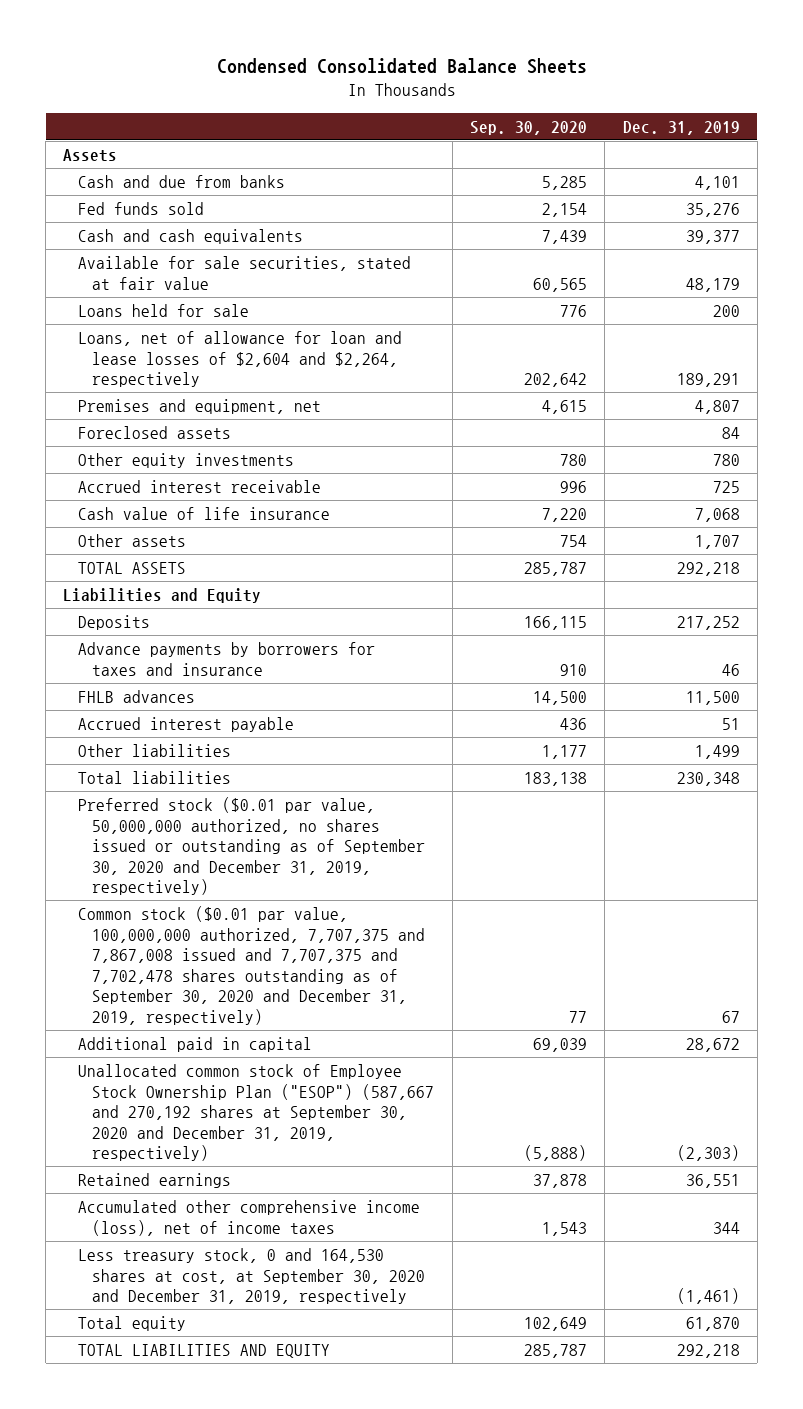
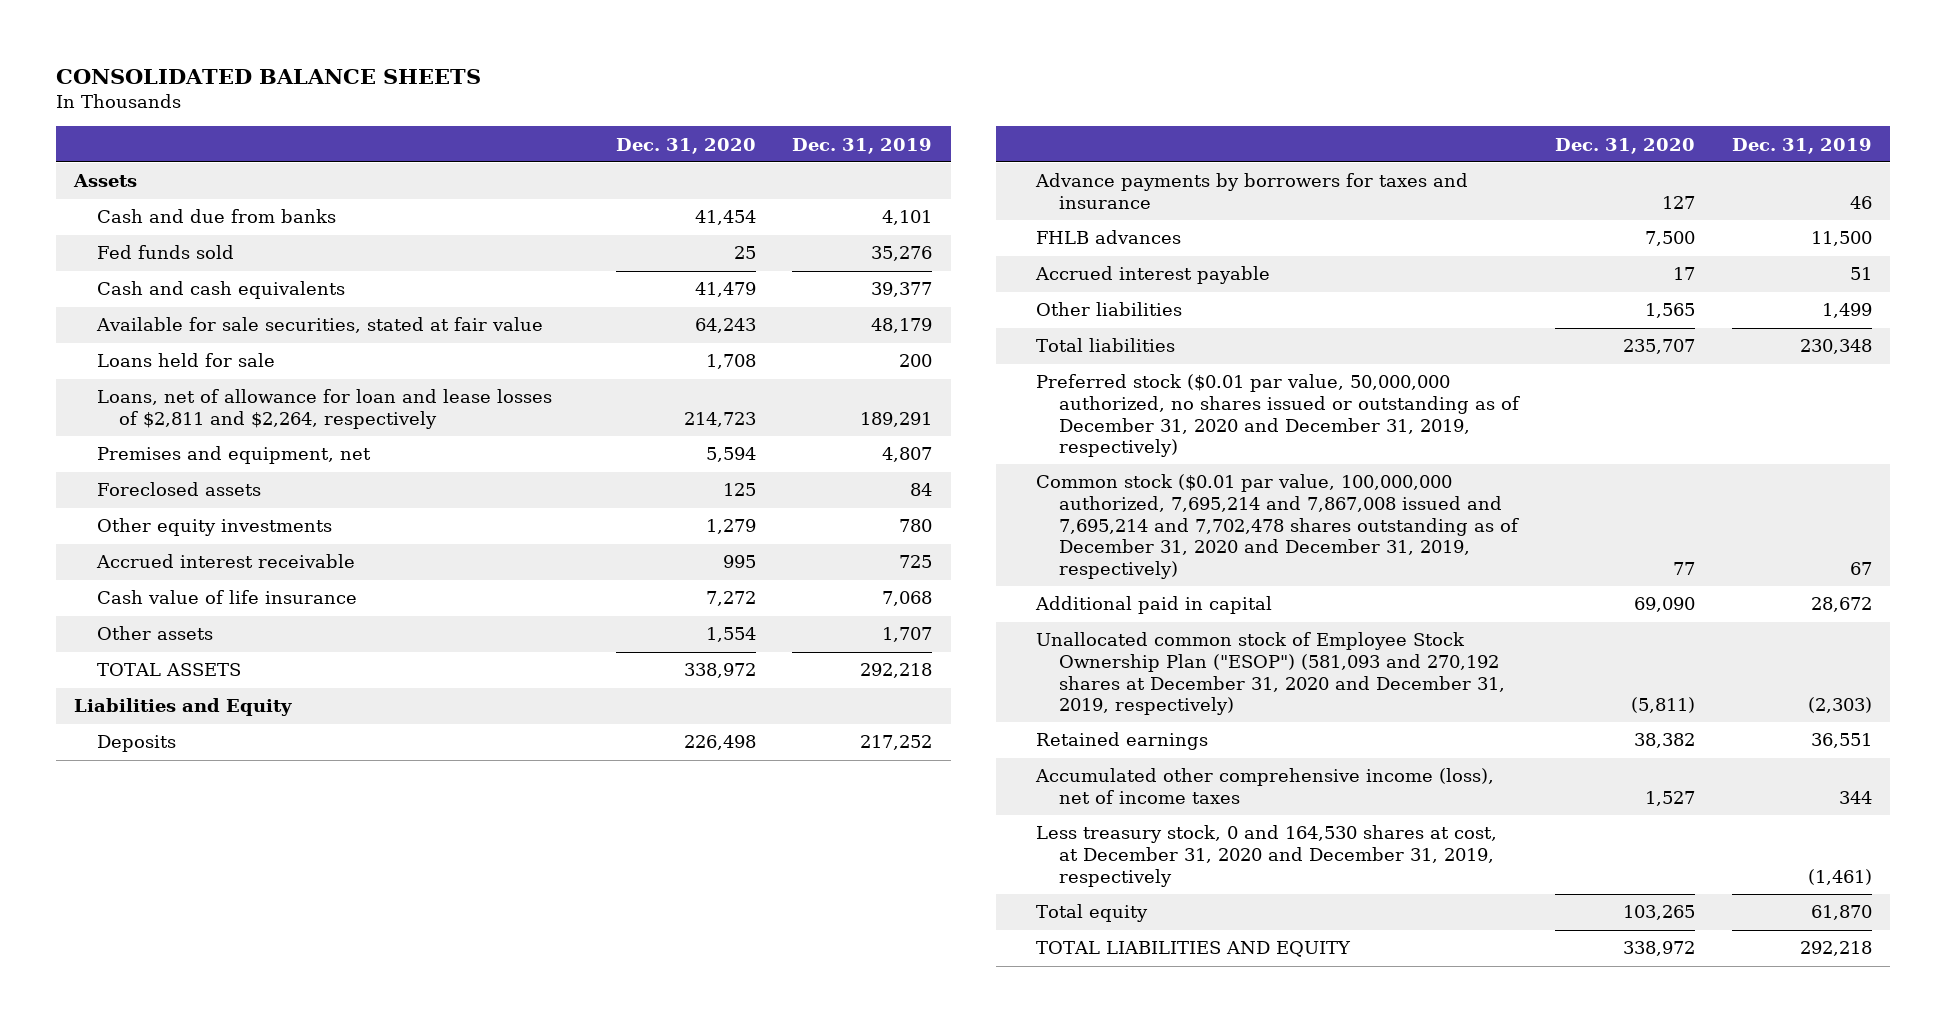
- Condensed Consolidated Balance Sheets
+ CONSOLIDATED BALANCE SHEETS
- | Sep. 30, 2020 | Dec. 31, 2019
+ | Dec. 31, 2020 | Dec. 31, 2019
- Loans, net of allowance for loan and lease losses of $2,604 and $2,264, respectively | 202,642 | 189,291
+ Loans, net of allowance for loan and lease losses of $2,811 and $2,264, respectively | 214,723 | 189,291
- Preferred stock ($0.01 par value, 50,000,000 authorized, no shares issued or outstanding as of September 30, 2020 and December 31, 2019, respectively)
- Common stock ($0.01 par value, 100,000,000 authorized, 7,707,375 and 7,867,008 issued and 7,707,375 and 7,702,478 shares outstanding as of September 30, 2020 and December 31, 2019, respectively) | 77 | 67
+ Preferred stock ($0.01 par value, 50,000,000 authorized, no shares issued or outstanding as of December 31, 2020 and December 31, 2019, respectively)
+ Common stock ($0.01 par value, 100,000,000 authorized, 7,695,214 and 7,867,008 issued and 7,695,214 and 7,702,478 shares outstanding as of December 31, 2020 and December 31, 2019, respectively) | 77 | 67
- Unallocated common stock of Employee Stock Ownership Plan ("ESOP") (587,667 and 270,192 shares at September 30, 2020 and December 31, 2019, respectively) | (5,888) | (2,303)
+ Unallocated common stock of Employee Stock Ownership Plan ("ESOP") (581,093 and 270,192 shares at December 31, 2020 and December 31, 2019, respectively) | (5,811) | (2,303)
- Less treasury stock, 0 and 164,530 shares at cost, at September 30, 2020 and December 31, 2019, respectively | | (1,461)
+ Less treasury stock, 0 and 164,530 shares at cost, at December 31, 2020 and December 31, 2019, respectively | | (1,461)

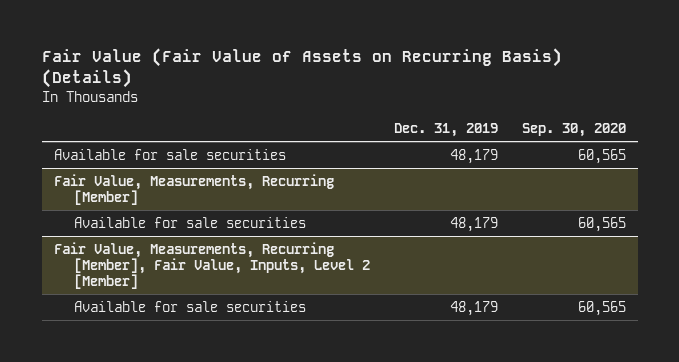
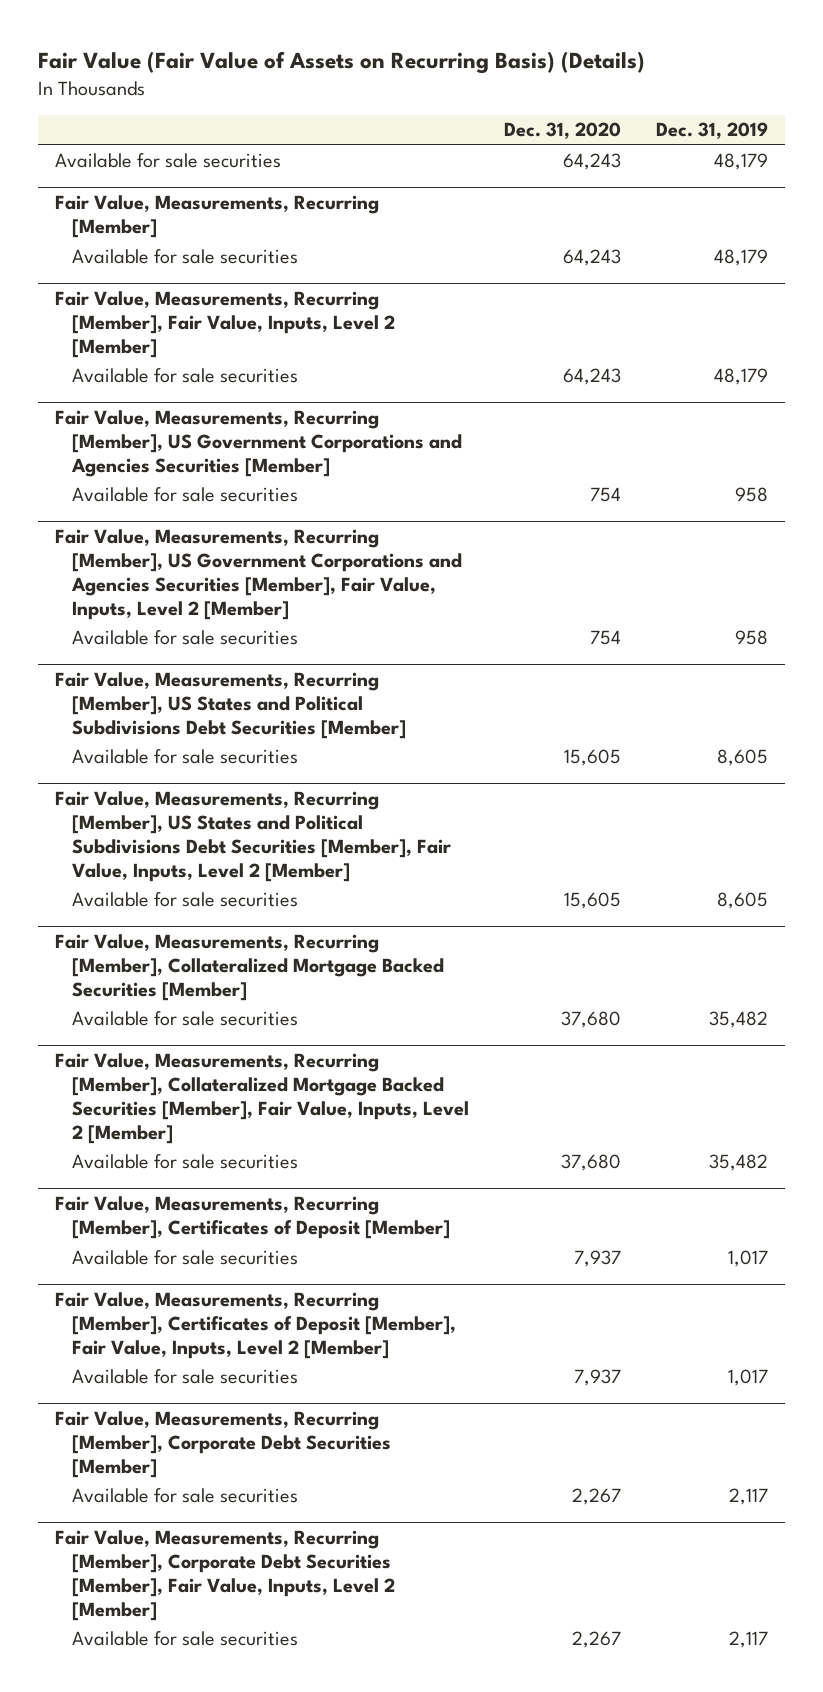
- | Dec. 31, 2019 | Sep. 30, 2020
+ | Dec. 31, 2020 | Dec. 31, 2019
+ Fair Value, Measurements, Recurring [Member], US Government Corporations and Agencies Securities [Member]
+ Available for sale securities | 754 | 958
+ Fair Value, Measurements, Recurring [Member], US Government Corporations and Agencies Securities [Member], Fair Value, Inputs, Level 2 [Member]
+ Available for sale securities | 754 | 958
+ Fair Value, Measurements, Recurring [Member], US States and Political Subdivisions Debt Securities [Member]
+ Available for sale securities | 15,605 | 8,605
+ Fair Value, Measurements, Recurring [Member], US States and Political Subdivisions Debt Securities [Member], Fair Value, Inputs, Level 2 [Member]
+ Available for sale securities | 15,605 | 8,605
+ Fair Value, Measurements, Recurring [Member], Collateralized Mortgage Backed Securities [Member]
+ Available for sale securities | 37,680 | 35,482
+ Fair Value, Measurements, Recurring [Member], Collateralized Mortgage Backed Securities [Member], Fair Value, Inputs, Level 2 [Member]
+ Available for sale securities | 37,680 | 35,482
+ Fair Value, Measurements, Recurring [Member], Certificates of Deposit [Member]
+ Available for sale securities | 7,937 | 1,017
+ Fair Value, Measurements, Recurring [Member], Certificates of Deposit [Member], Fair Value, Inputs, Level 2 [Member]
+ Available for sale securities | 7,937 | 1,017
+ Fair Value, Measurements, Recurring [Member], Corporate Debt Securities [Member]
+ Available for sale securities | 2,267 | 2,117
+ Fair Value, Measurements, Recurring [Member], Corporate Debt Securities [Member], Fair Value, Inputs, Level 2 [Member]
+ Available for sale securities | 2,267 | 2,117

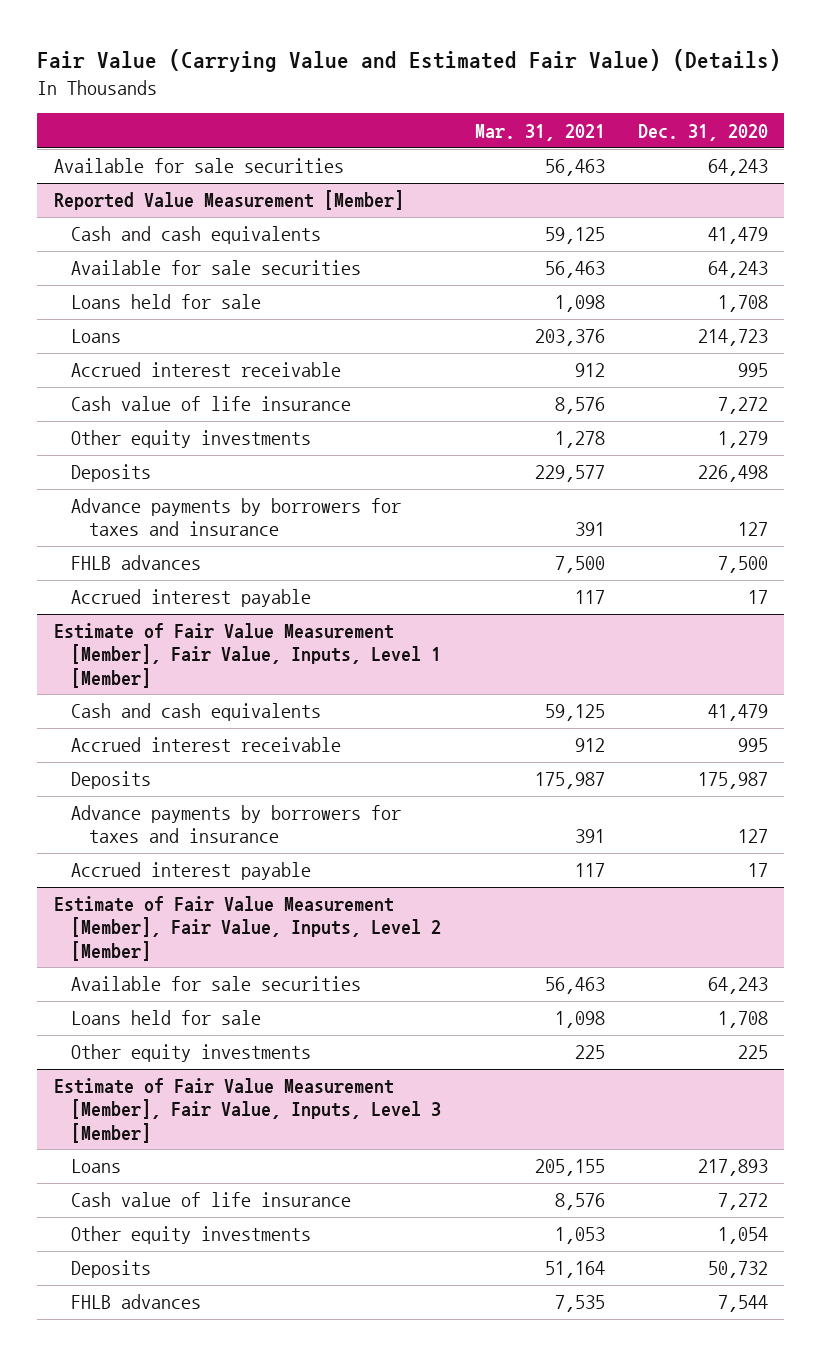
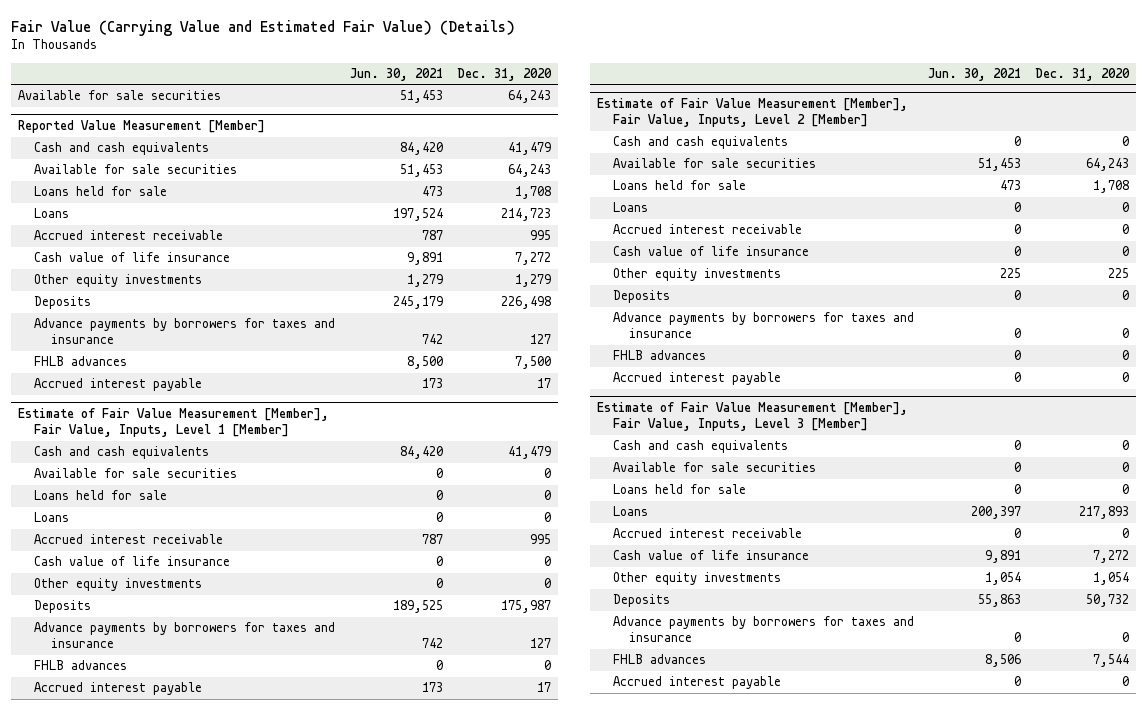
- | Mar. 31, 2021 | Dec. 31, 2020
+ | Jun. 30, 2021 | Dec. 31, 2020
@ Estimate of Fair Value Measurement [Member], Fair Value, Inputs, Level 1 [Member]
+ Available for sale securities | 0 | 0
+ Loans held for sale | 0 | 0
+ Loans | 0 | 0
+ Cash value of life insurance | 0 | 0
+ Other equity investments | 0 | 0
+ FHLB advances | 0 | 0
@ Estimate of Fair Value Measurement [Member], Fair Value, Inputs, Level 2 [Member]
+ Cash and cash equivalents | 0 | 0
+ Loans | 0 | 0
+ Accrued interest receivable | 0 | 0
+ Cash value of life insurance | 0 | 0
+ Deposits | 0 | 0
+ Advance payments by borrowers for taxes and insurance | 0 | 0
+ FHLB advances | 0 | 0
+ Accrued interest payable | 0 | 0
@ Estimate of Fair Value Measurement [Member], Fair Value, Inputs, Level 3 [Member]
+ Cash and cash equivalents | 0 | 0
+ Available for sale securities | 0 | 0
+ Loans held for sale | 0 | 0
+ Accrued interest receivable | 0 | 0
+ Advance payments by borrowers for taxes and insurance | 0 | 0
+ Accrued interest payable | 0 | 0

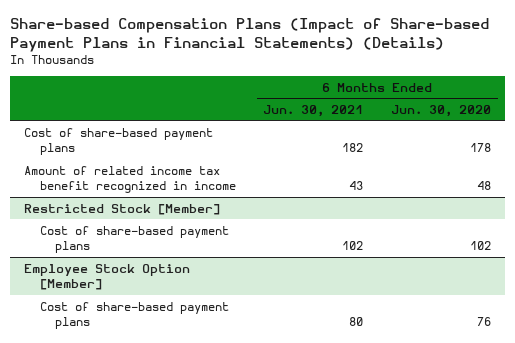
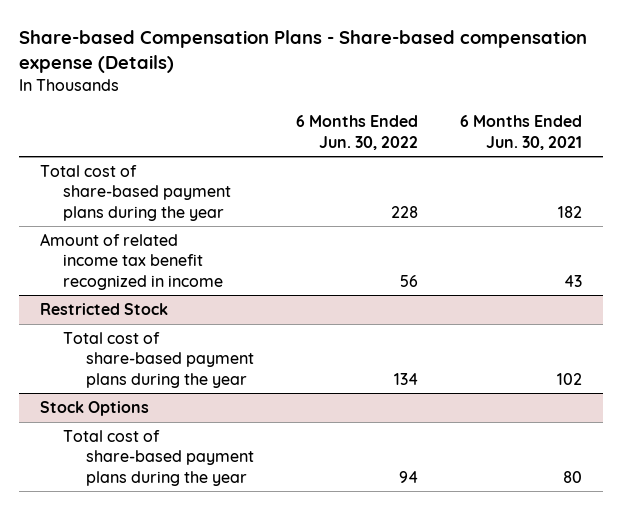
- Share-based Compensation Plans (Impact of Share-based Payment Plans in Financial Statements) (Details)
+ Share-based Compensation Plans - Share-based compensation expense (Details)
- | 6 Months Ended Jun. 30, 2021 | 6 Months Ended Jun. 30, 2020
+ | 6 Months Ended Jun. 30, 2022 | 6 Months Ended Jun. 30, 2021
- Cost of share-based payment plans | 182 | 178
+ Total cost of share-based payment plans during the year | 228 | 182
- Restricted Stock [Member]
- Cost of share-based payment plans | 102 | 102
- Employee Stock Option [Member]
- Cost of share-based payment plans | 80 | 76
+ Restricted Stock
+ Total cost of share-based payment plans during the year | 134 | 102
+ Stock Options
+ Total cost of share-based payment plans during the year | 94 | 80

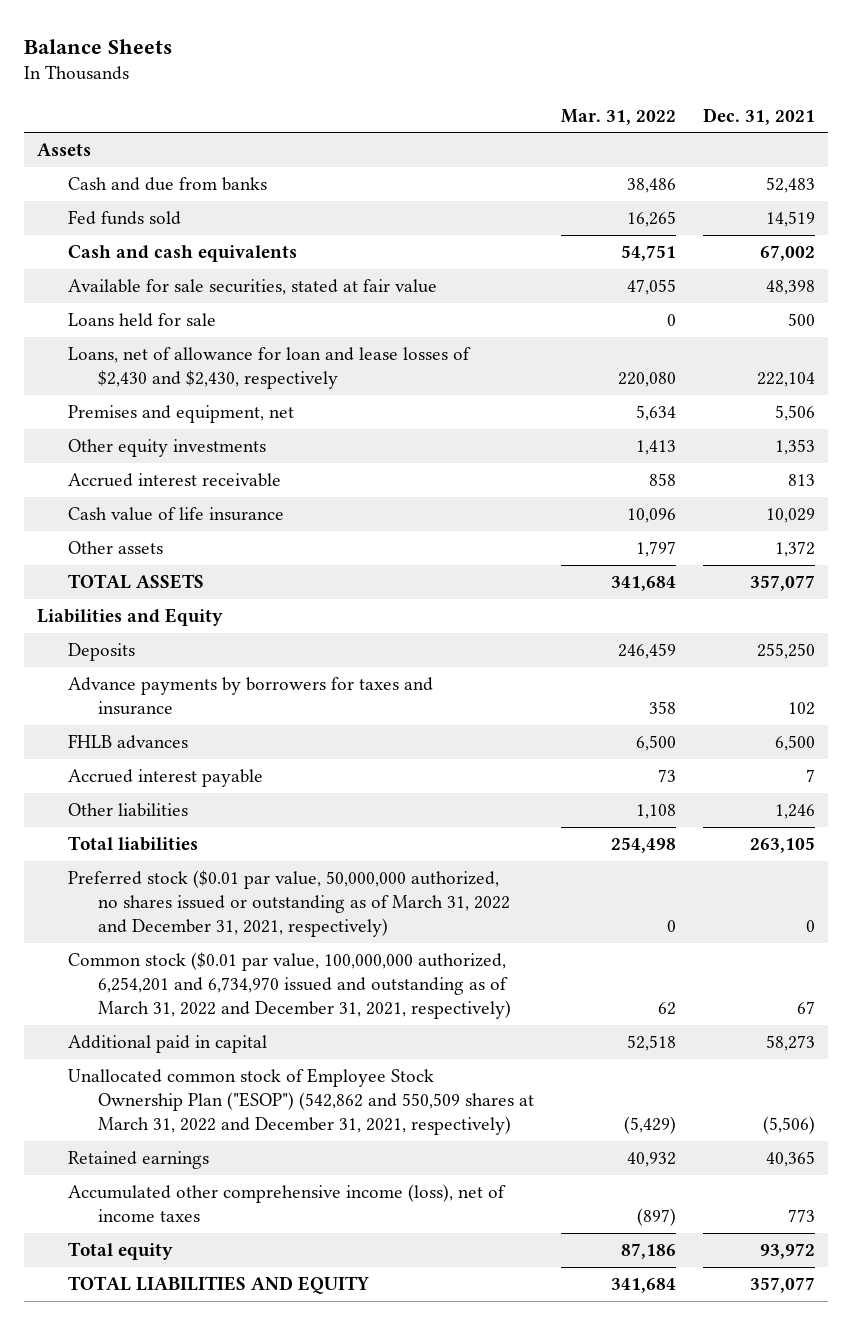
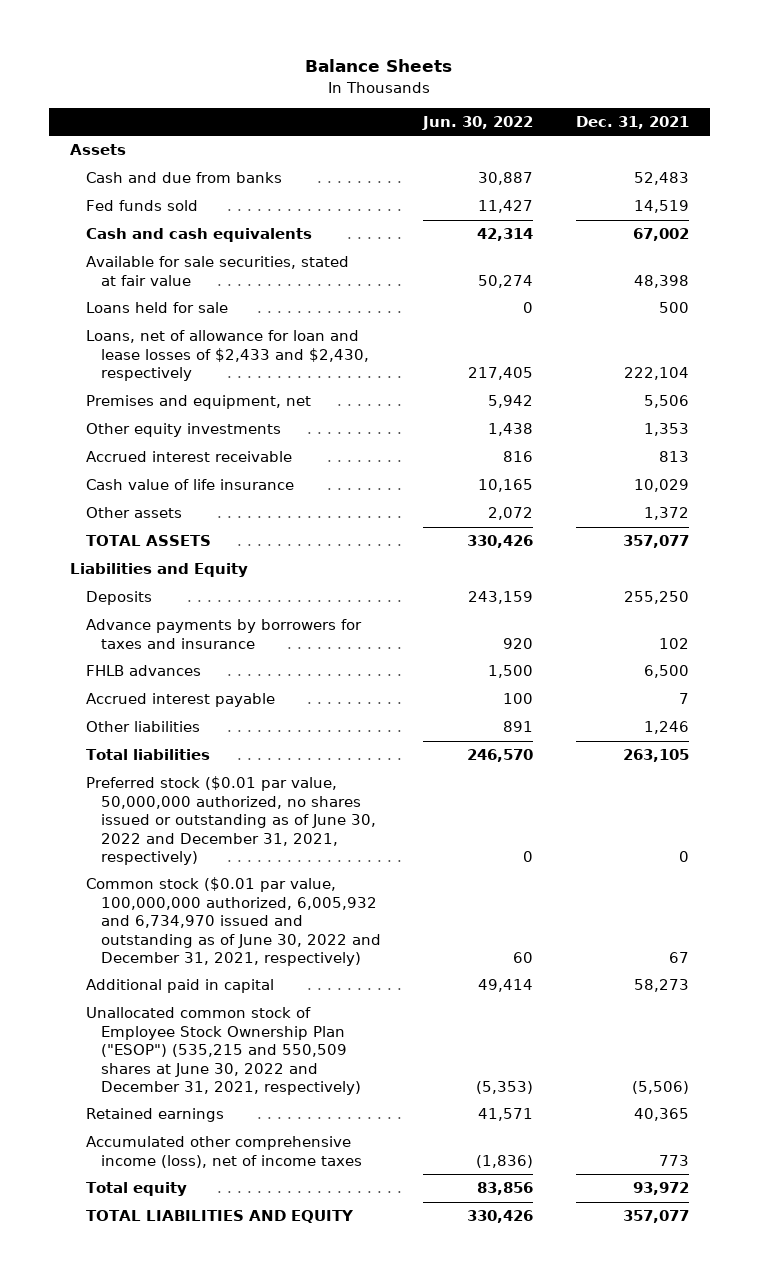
- | Mar. 31, 2022 | Dec. 31, 2021
+ | Jun. 30, 2022 | Dec. 31, 2021
- Loans, net of allowance for loan and lease losses of $2,430 and $2,430, respectively | 220,080 | 222,104
+ Loans, net of allowance for loan and lease losses of $2,433 and $2,430, respectively | 217,405 | 222,104
- Preferred stock ($0.01 par value, 50,000,000 authorized, no shares issued or outstanding as of March 31, 2022 and December 31, 2021, respectively) | 0 | 0
- Common stock ($0.01 par value, 100,000,000 authorized, 6,254,201 and 6,734,970 issued and outstanding as of March 31, 2022 and December 31, 2021, respectively) | 62 | 67
+ Preferred stock ($0.01 par value, 50,000,000 authorized, no shares issued or outstanding as of June 30, 2022 and December 31, 2021, respectively) | 0 | 0
+ Common stock ($0.01 par value, 100,000,000 authorized, 6,005,932 and 6,734,970 issued and outstanding as of June 30, 2022 and December 31, 2021, respectively) | 60 | 67
- Unallocated common stock of Employee Stock Ownership Plan ("ESOP") (542,862 and 550,509 shares at March 31, 2022 and December 31, 2021, respectively) | (5,429) | (5,506)
+ Unallocated common stock of Employee Stock Ownership Plan ("ESOP") (535,215 and 550,509 shares at June 30, 2022 and December 31, 2021, respectively) | (5,353) | (5,506)

